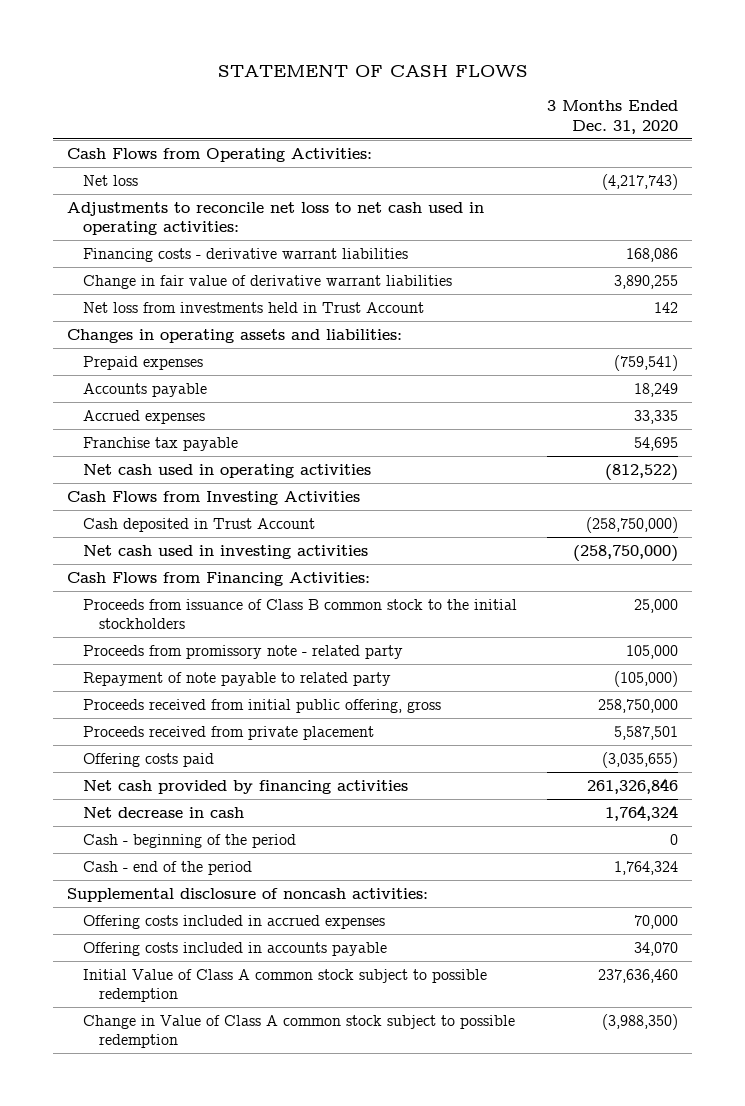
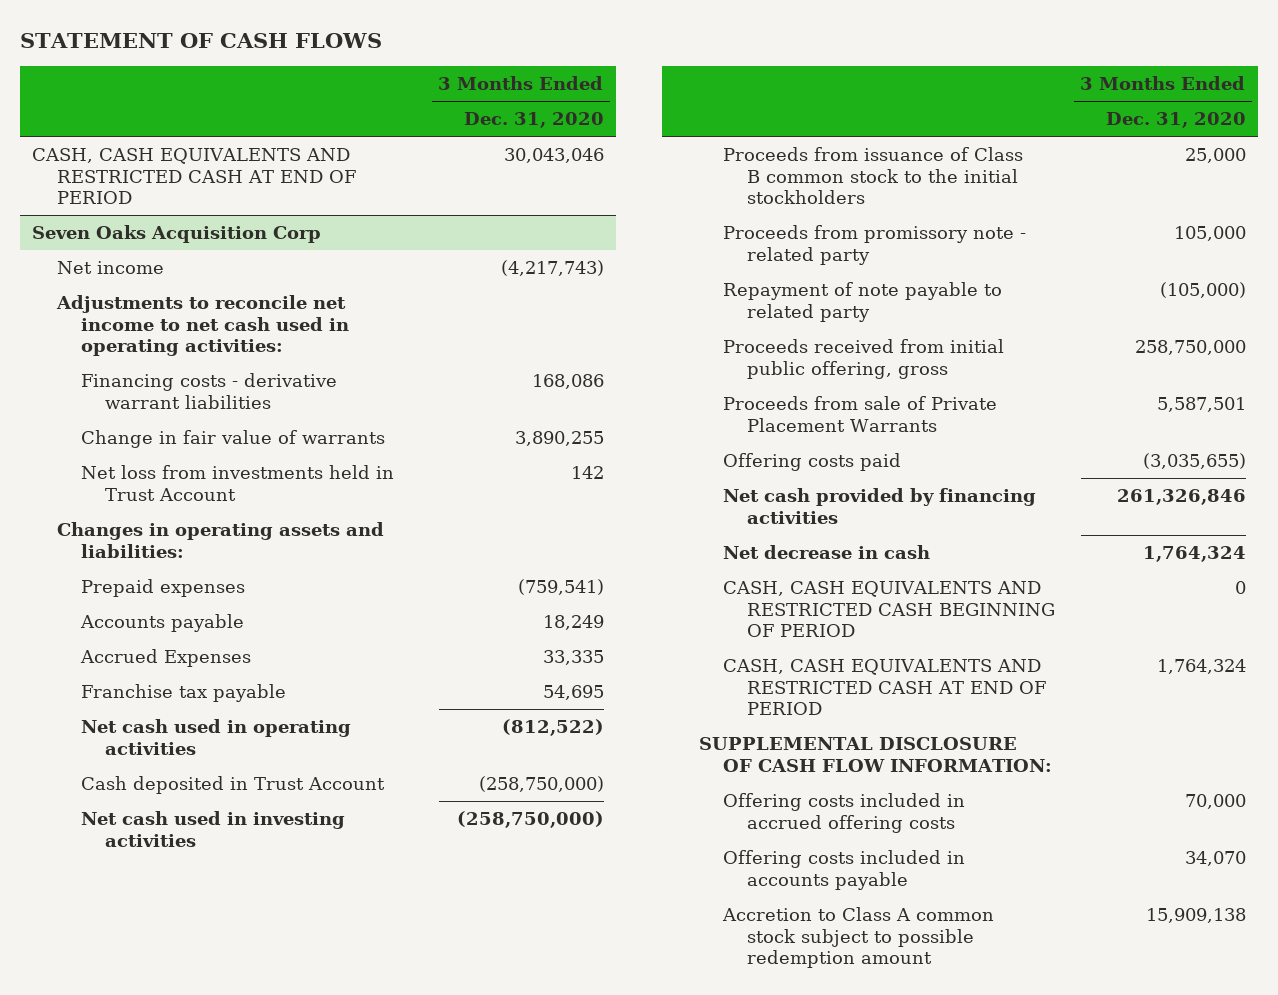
- Cash Flows from Operating Activities:
- Net loss | (4,217,743)
- Adjustments to reconcile net loss to net cash used in operating activities:
+ CASH, CASH EQUIVALENTS AND RESTRICTED CASH AT END OF PERIOD | 30,043,046
+ Seven Oaks Acquisition Corp
+ Net income | (4,217,743)
+ Adjustments to reconcile net income to net cash used in operating activities:
- Change in fair value of derivative warrant liabilities | 3,890,255
+ Change in fair value of warrants | 3,890,255
- Accrued expenses | 33,335
+ Accrued Expenses | 33,335
- Cash Flows from Investing Activities
- Cash Flows from Financing Activities:
- Proceeds received from private placement | 5,587,501
+ Proceeds from sale of Private Placement Warrants | 5,587,501
- Cash - beginning of the period | 0
- Cash - end of the period | 1,764,324
- Supplemental disclosure of noncash activities:
- Offering costs included in accrued expenses | 70,000
+ CASH, CASH EQUIVALENTS AND RESTRICTED CASH BEGINNING OF PERIOD | 0
+ CASH, CASH EQUIVALENTS AND RESTRICTED CASH AT END OF PERIOD | 1,764,324
+ SUPPLEMENTAL DISCLOSURE OF CASH FLOW INFORMATION:
+ Offering costs included in accrued offering costs | 70,000
- Initial Value of Class A common stock subject to possible redemption | 237,636,460
- Change in Value of Class A common stock subject to possible redemption | (3,988,350)
+ Accretion to Class A common stock subject to possible redemption amount | 15,909,138

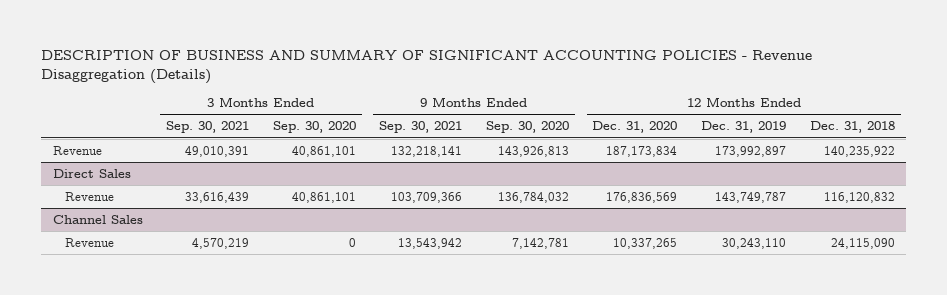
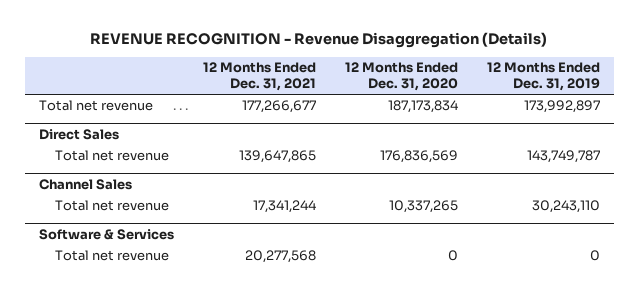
- DESCRIPTION OF BUSINESS AND SUMMARY OF SIGNIFICANT ACCOUNTING POLICIES - Revenue Disaggregation (Details)
+ REVENUE RECOGNITION - Revenue Disaggregation (Details)
- | 3 Months Ended Sep. 30, 2021 | 3 Months Ended Sep. 30, 2020 | 9 Months Ended Sep. 30, 2021 | 9 Months Ended Sep. 30, 2020 | 12 Months Ended Dec. 31, 2020 | 12 Months Ended Dec. 31, 2019 | 12 Months Ended Dec. 31, 2018
+ | 12 Months Ended Dec. 31, 2021 | 12 Months Ended Dec. 31, 2020 | 12 Months Ended Dec. 31, 2019
- Revenue | 49,010,391 | 40,861,101 | 132,218,141 | 143,926,813 | 187,173,834 | 173,992,897 | 140,235,922
+ Total net revenue | 177,266,677 | 187,173,834 | 173,992,897
@ Direct Sales
- Revenue | 33,616,439 | 40,861,101 | 103,709,366 | 136,784,032 | 176,836,569 | 143,749,787 | 116,120,832
+ Total net revenue | 139,647,865 | 176,836,569 | 143,749,787
@ Channel Sales
- Revenue | 4,570,219 | 0 | 13,543,942 | 7,142,781 | 10,337,265 | 30,243,110 | 24,115,090
+ Total net revenue | 17,341,244 | 10,337,265 | 30,243,110
+ Software & Services
+ Total net revenue | 20,277,568 | 0 | 0

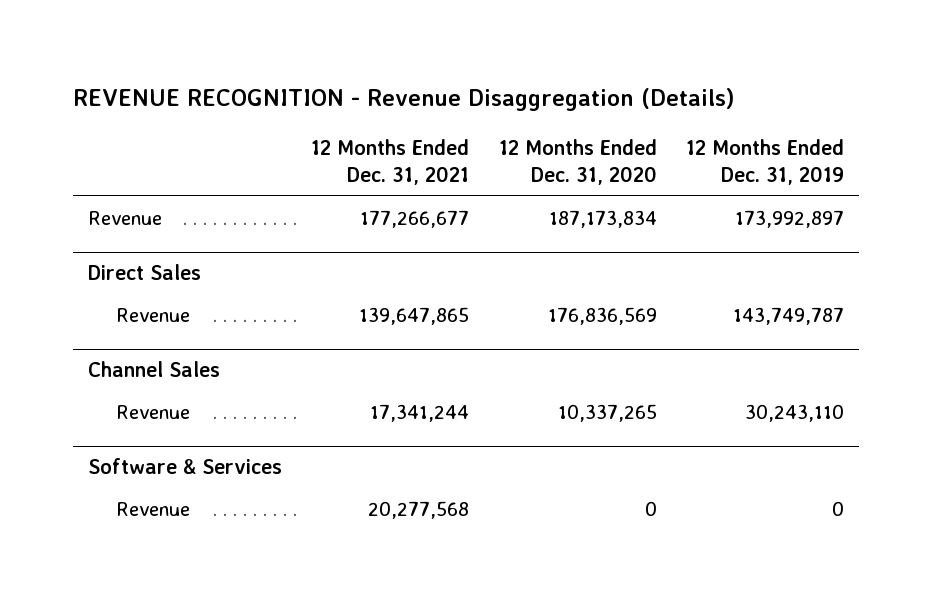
- Total net revenue | 177,266,677 | 187,173,834 | 173,992,897
+ Revenue | 177,266,677 | 187,173,834 | 173,992,897
@ Direct Sales
- Total net revenue | 139,647,865 | 176,836,569 | 143,749,787
+ Revenue | 139,647,865 | 176,836,569 | 143,749,787
@ Channel Sales
- Total net revenue | 17,341,244 | 10,337,265 | 30,243,110
+ Revenue | 17,341,244 | 10,337,265 | 30,243,110
@ Software & Services
- Total net revenue | 20,277,568 | 0 | 0
+ Revenue | 20,277,568 | 0 | 0

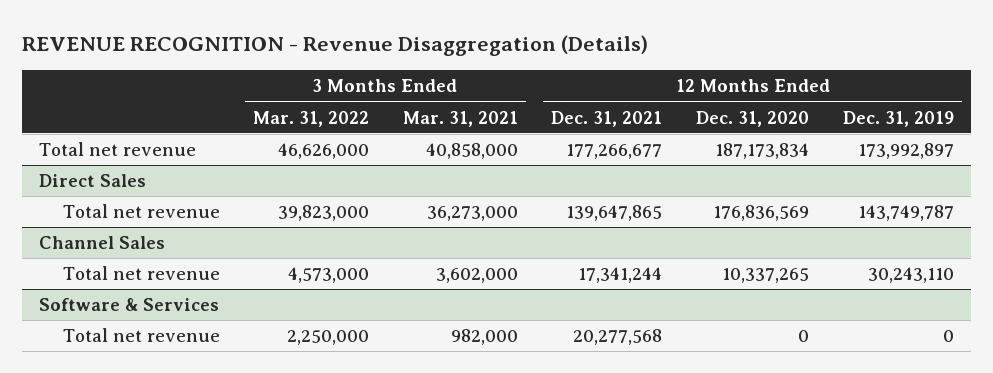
- | 12 Months Ended Dec. 31, 2021 | 12 Months Ended Dec. 31, 2020 | 12 Months Ended Dec. 31, 2019
+ | 3 Months Ended Mar. 31, 2022 | 3 Months Ended Mar. 31, 2021 | 12 Months Ended Dec. 31, 2021 | 12 Months Ended Dec. 31, 2020 | 12 Months Ended Dec. 31, 2019
- Revenue | 177,266,677 | 187,173,834 | 173,992,897
+ Total net revenue | 46,626,000 | 40,858,000 | 177,266,677 | 187,173,834 | 173,992,897
@ Direct Sales
- Revenue | 139,647,865 | 176,836,569 | 143,749,787
+ Total net revenue | 39,823,000 | 36,273,000 | 139,647,865 | 176,836,569 | 143,749,787
@ Channel Sales
- Revenue | 17,341,244 | 10,337,265 | 30,243,110
+ Total net revenue | 4,573,000 | 3,602,000 | 17,341,244 | 10,337,265 | 30,243,110
@ Software & Services
- Revenue | 20,277,568 | 0 | 0
+ Total net revenue | 2,250,000 | 982,000 | 20,277,568 | 0 | 0

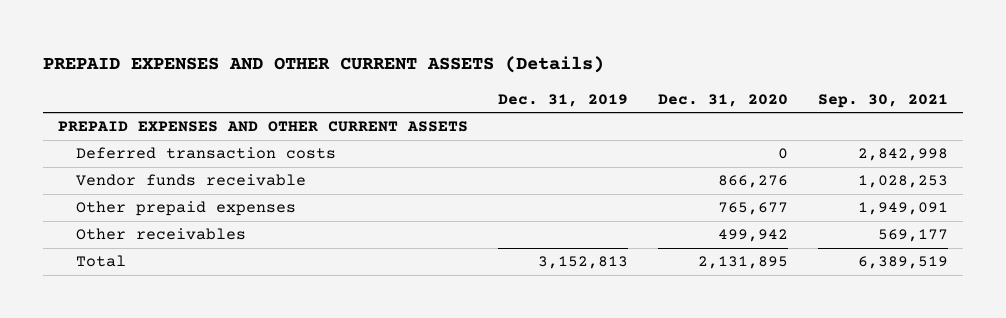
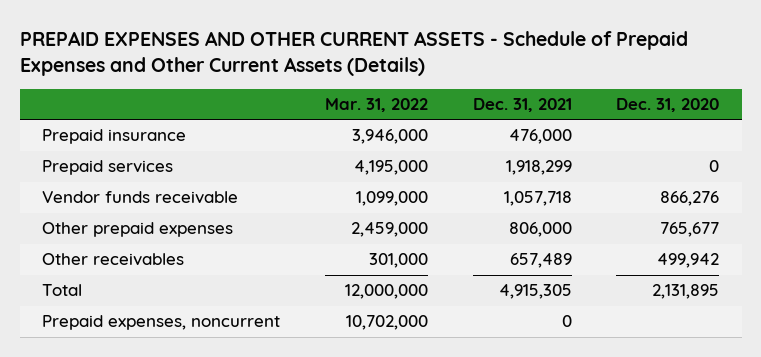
- PREPAID EXPENSES AND OTHER CURRENT ASSETS (Details)
+ PREPAID EXPENSES AND OTHER CURRENT ASSETS - Schedule of Prepaid Expenses and Other Current Assets (Details)
- | Dec. 31, 2019 | Dec. 31, 2020 | Sep. 30, 2021
+ | Mar. 31, 2022 | Dec. 31, 2021 | Dec. 31, 2020
- PREPAID EXPENSES AND OTHER CURRENT ASSETS
- Deferred transaction costs | | 0 | 2,842,998
+ Prepaid insurance | 3,946,000 | 476,000 |
+ Prepaid services | 4,195,000 | 1,918,299 | 0
+ Prepaid expenses, noncurrent | 10,702,000 | 0 |

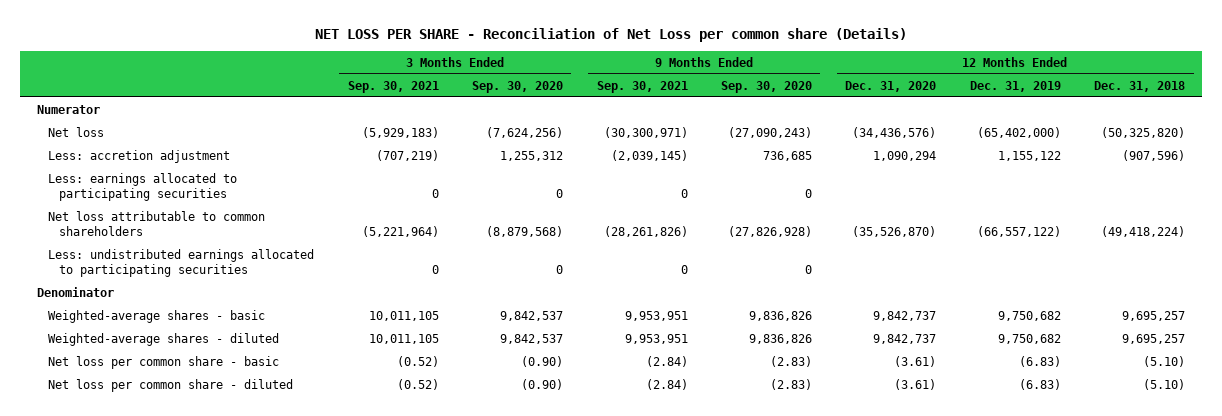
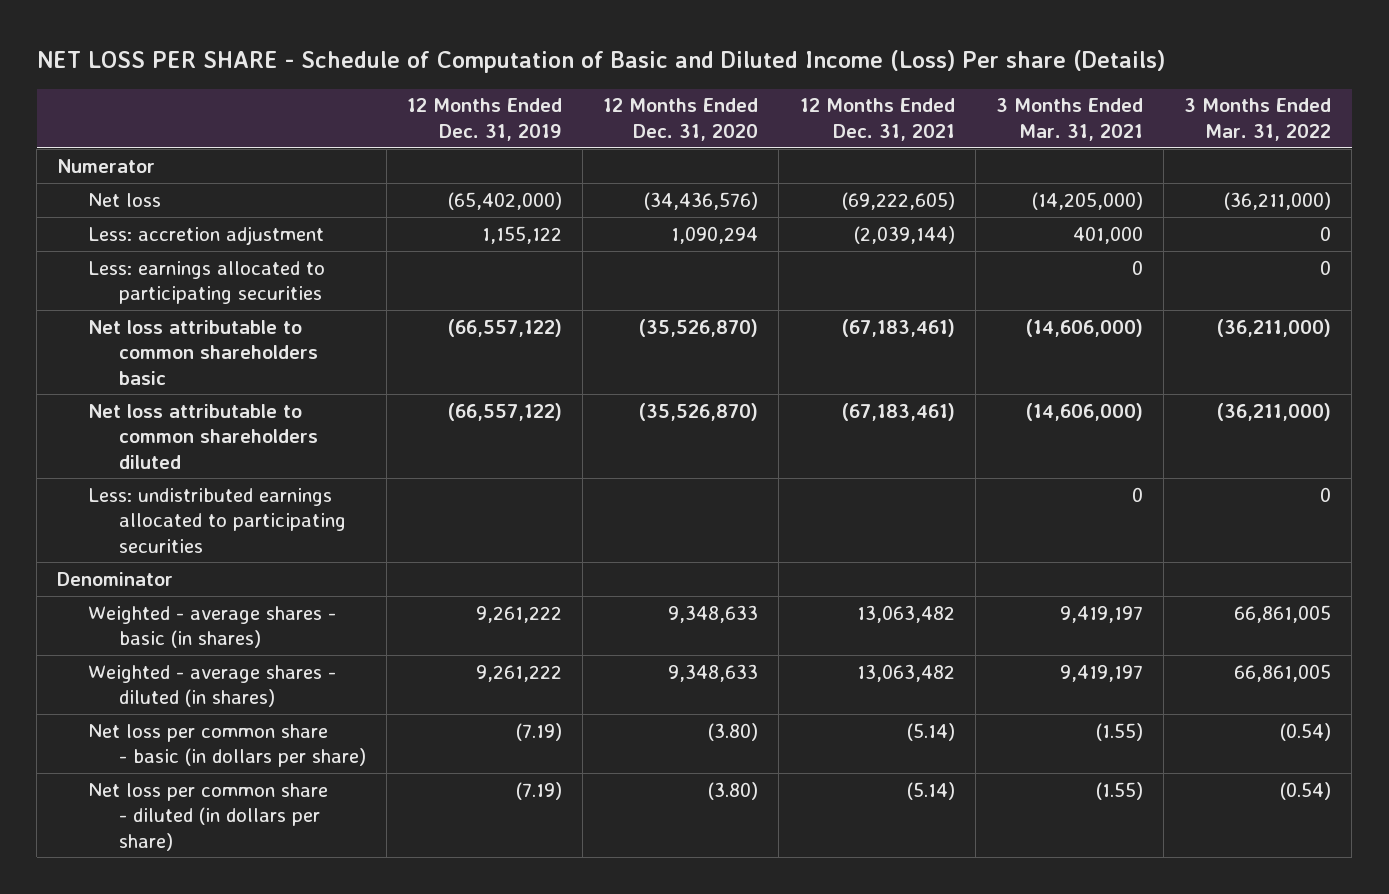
- NET LOSS PER SHARE - Reconciliation of Net Loss per common share (Details)
+ NET LOSS PER SHARE - Schedule of Computation of Basic and Diluted Income (Loss) Per share (Details)
- | 3 Months Ended Sep. 30, 2021 | 3 Months Ended Sep. 30, 2020 | 9 Months Ended Sep. 30, 2021 | 9 Months Ended Sep. 30, 2020 | 12 Months Ended Dec. 31, 2020 | 12 Months Ended Dec. 31, 2019 | 12 Months Ended Dec. 31, 2018
+ | 12 Months Ended Dec. 31, 2019 | 12 Months Ended Dec. 31, 2020 | 12 Months Ended Dec. 31, 2021 | 3 Months Ended Mar. 31, 2021 | 3 Months Ended Mar. 31, 2022
- Net loss attributable to common shareholders | (5,221,964) | (8,879,568) | (28,261,826) | (27,826,928) | (35,526,870) | (66,557,122) | (49,418,224)
+ Net loss attributable to common shareholders basic | (66,557,122) | (35,526,870) | (67,183,461) | (14,606,000) | (36,211,000)
+ Net loss attributable to common shareholders diluted | (66,557,122) | (35,526,870) | (67,183,461) | (14,606,000) | (36,211,000)
- Weighted-average shares - basic | 10,011,105 | 9,842,537 | 9,953,951 | 9,836,826 | 9,842,737 | 9,750,682 | 9,695,257
- Weighted-average shares - diluted | 10,011,105 | 9,842,537 | 9,953,951 | 9,836,826 | 9,842,737 | 9,750,682 | 9,695,257
- Net loss per common share - basic | (0.52) | (0.90) | (2.84) | (2.83) | (3.61) | (6.83) | (5.10)
- Net loss per common share - diluted | (0.52) | (0.90) | (2.84) | (2.83) | (3.61) | (6.83) | (5.10)
+ Weighted - average shares - basic (in shares) | 9,261,222 | 9,348,633 | 13,063,482 | 9,419,197 | 66,861,005
+ Weighted - average shares - diluted (in shares) | 9,261,222 | 9,348,633 | 13,063,482 | 9,419,197 | 66,861,005
+ Net loss per common share - basic (in dollars per share) | (7.19) | (3.80) | (5.14) | (1.55) | (0.54)
+ Net loss per common share - diluted (in dollars per share) | (7.19) | (3.80) | (5.14) | (1.55) | (0.54)

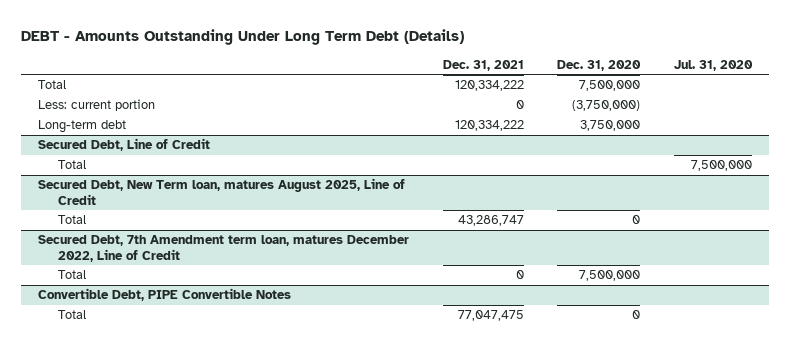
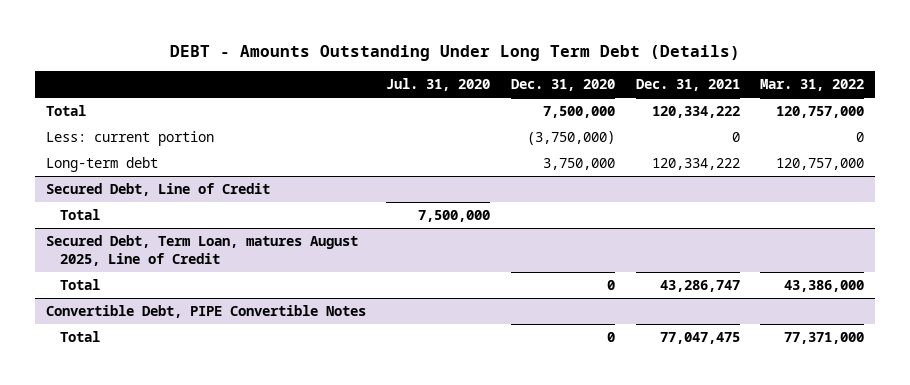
- | Dec. 31, 2021 | Dec. 31, 2020 | Jul. 31, 2020
+ | Jul. 31, 2020 | Dec. 31, 2020 | Dec. 31, 2021 | Mar. 31, 2022
- Secured Debt, New Term loan, matures August 2025, Line of Credit
+ Secured Debt, Term Loan, matures August 2025, Line of Credit
- Secured Debt, 7th Amendment term loan, matures December 2022, Line of Credit
- Total | 0 | 7,500,000 |

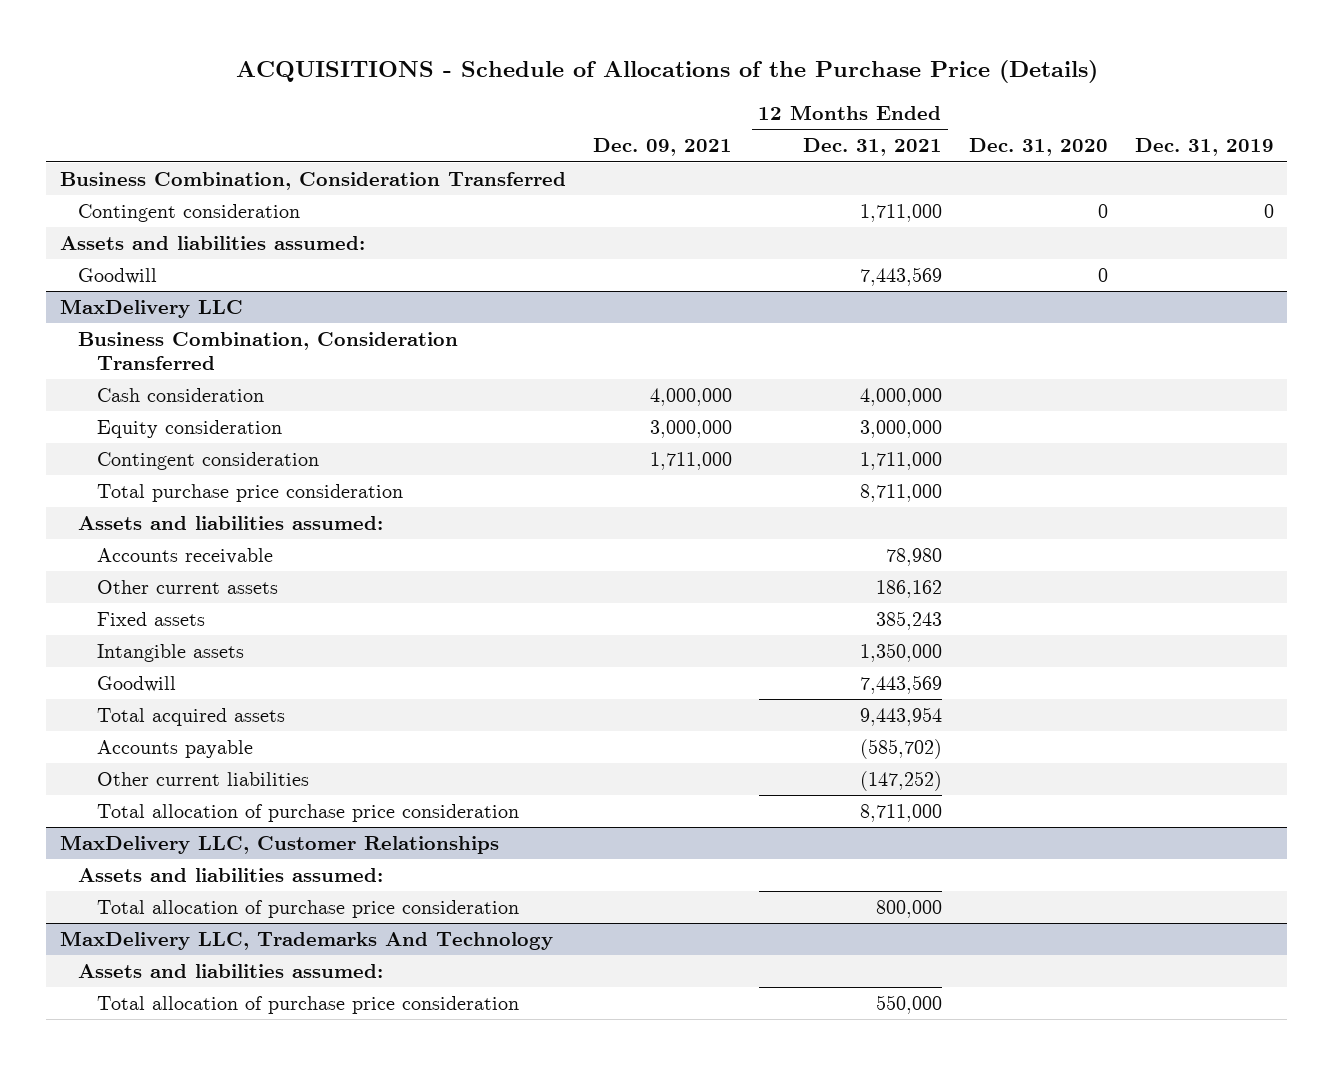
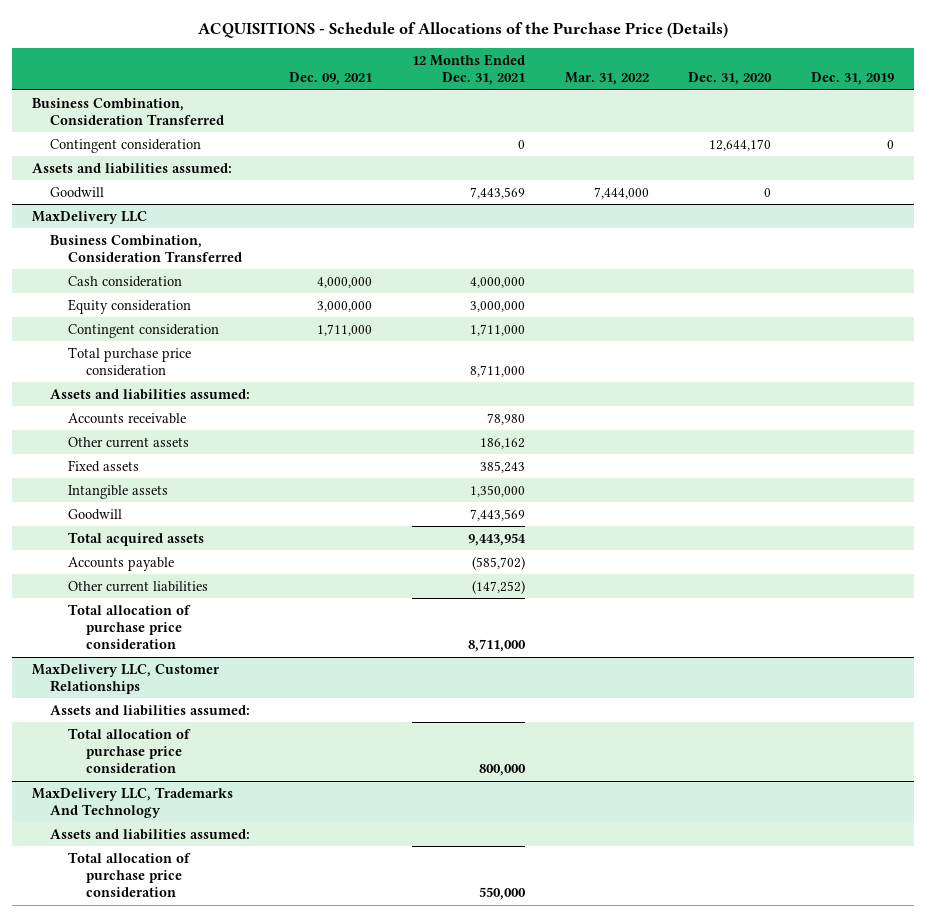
- | Dec. 09, 2021 | 12 Months Ended Dec. 31, 2021 | Dec. 31, 2020 | Dec. 31, 2019
+ | Dec. 09, 2021 | 12 Months Ended Dec. 31, 2021 | Mar. 31, 2022 | Dec. 31, 2020 | Dec. 31, 2019
- Contingent consideration | | 1,711,000 | 0 | 0
+ Contingent consideration | | 0 | | 12,644,170 | 0

